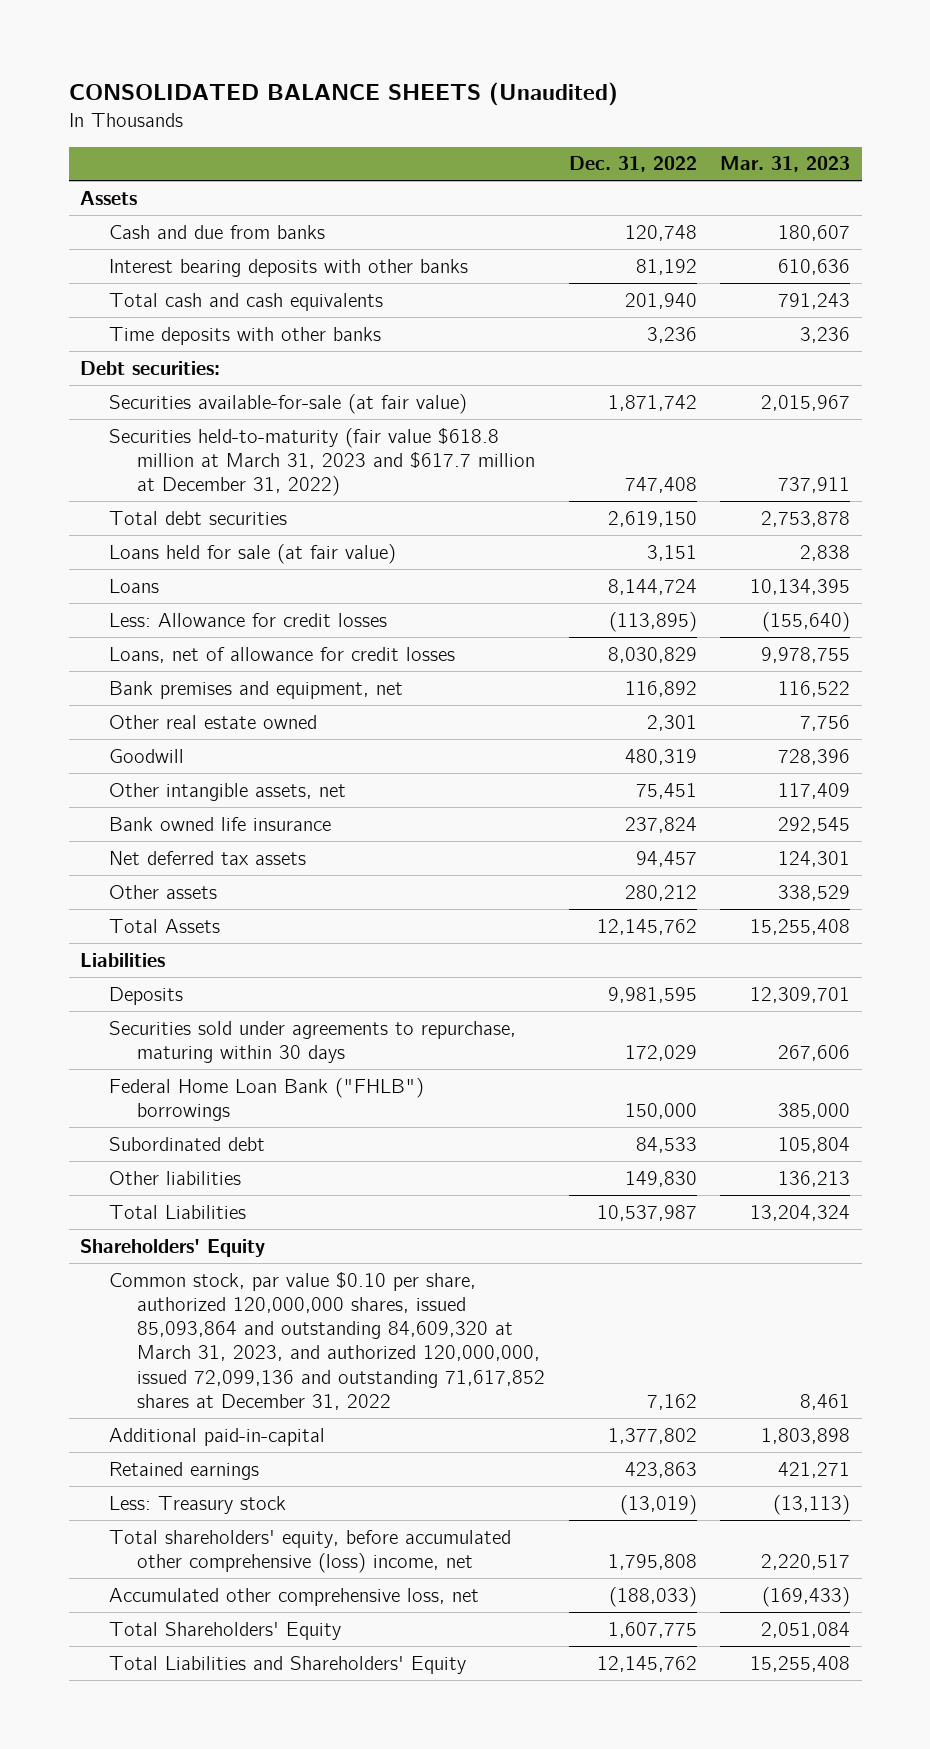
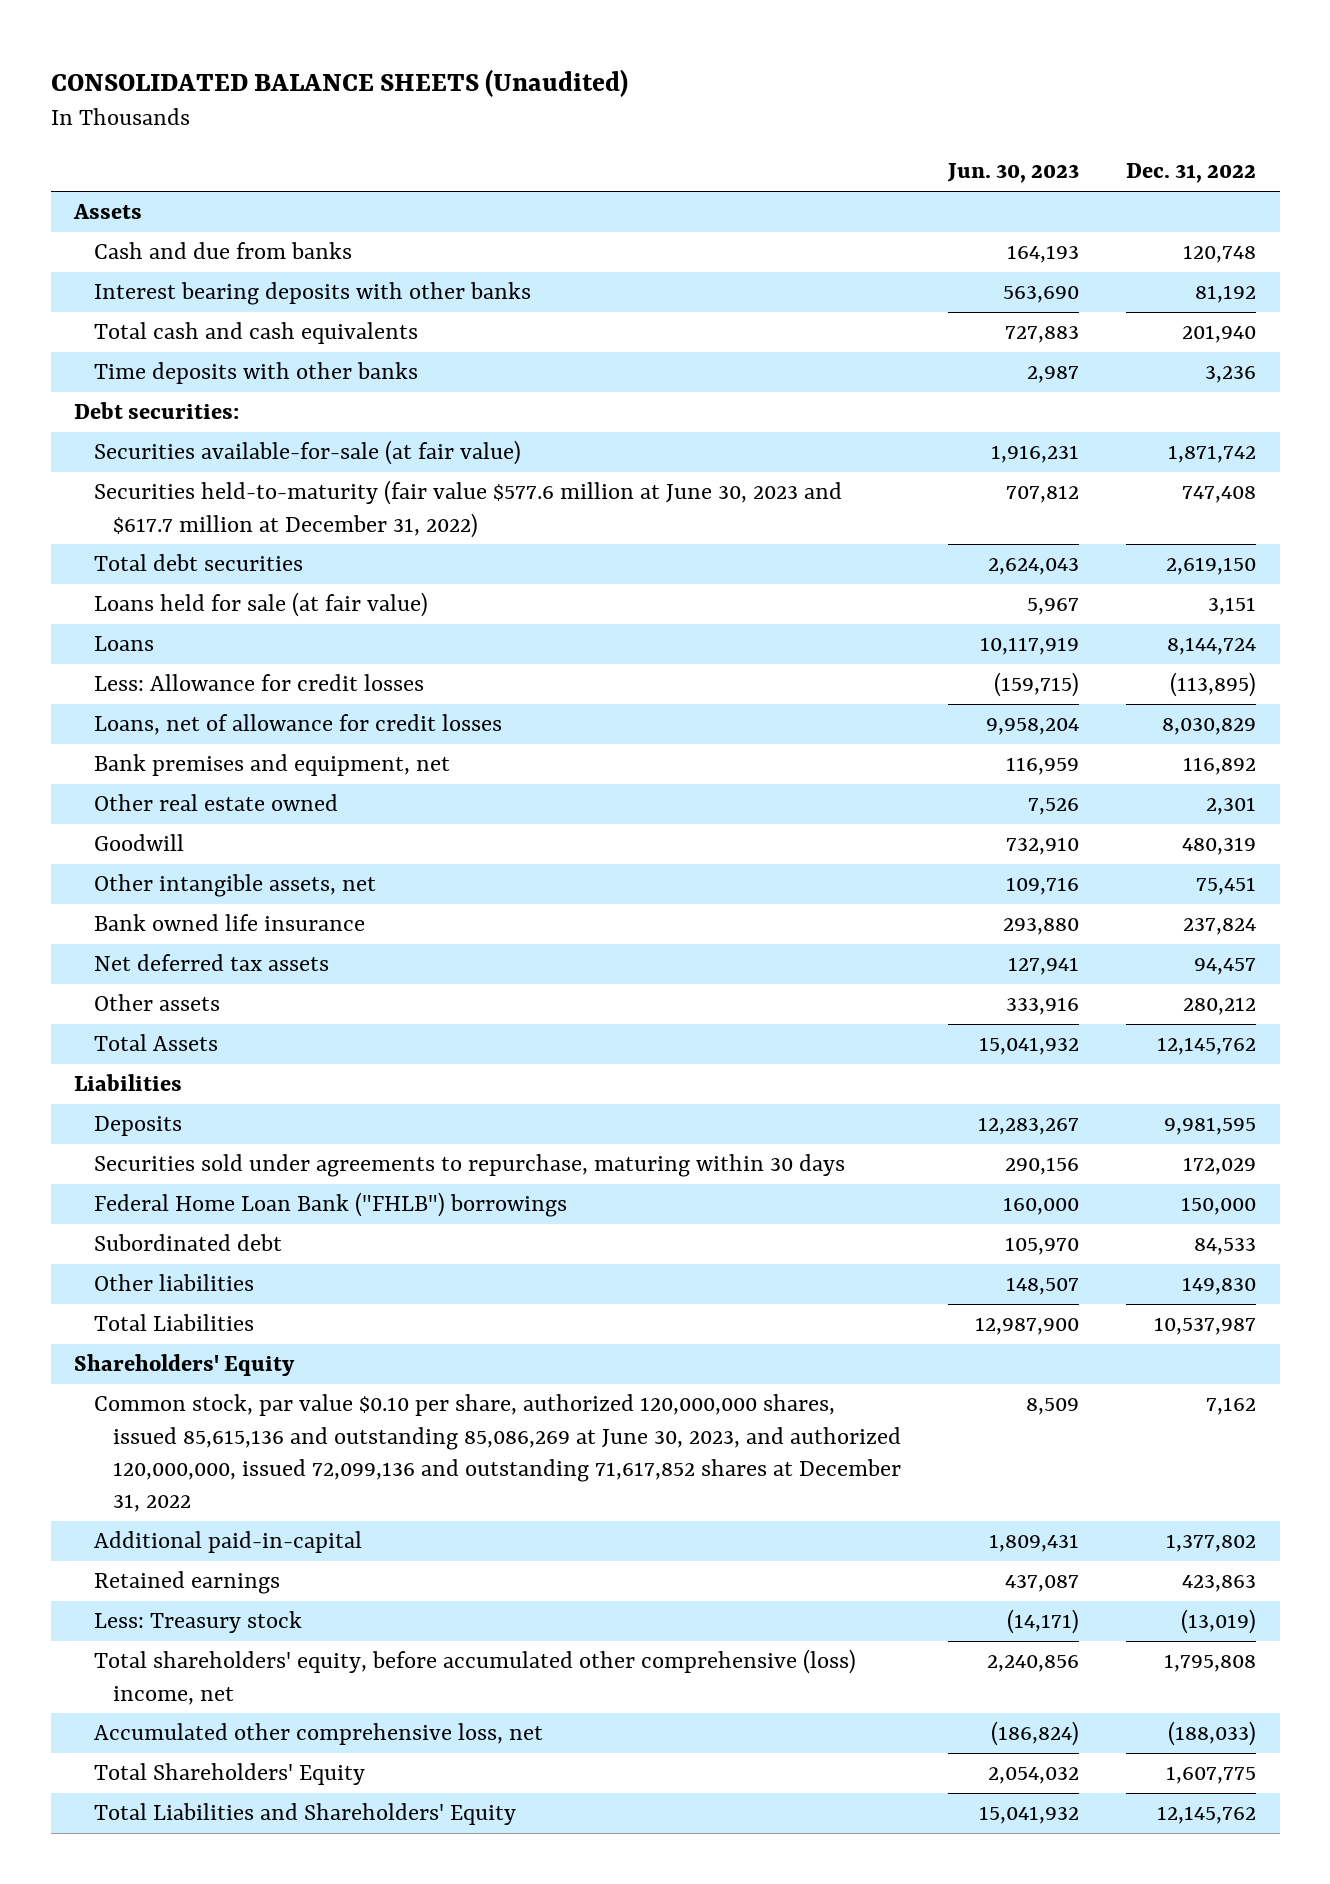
- | Dec. 31, 2022 | Mar. 31, 2023
+ | Jun. 30, 2023 | Dec. 31, 2022
- Securities held-to-maturity (fair value $618.8 million at March 31, 2023 and $617.7 million at December 31, 2022) | 747,408 | 737,911
+ Securities held-to-maturity (fair value $577.6 million at June 30, 2023 and $617.7 million at December 31, 2022) | 707,812 | 747,408
- Common stock, par value $0.10 per share, authorized 120,000,000 shares, issued 85,093,864 and outstanding 84,609,320 at March 31, 2023, and authorized 120,000,000, issued 72,099,136 and outstanding 71,617,852 shares at December 31, 2022 | 7,162 | 8,461
+ Common stock, par value $0.10 per share, authorized 120,000,000 shares, issued 85,615,136 and outstanding 85,086,269 at June 30, 2023, and authorized 120,000,000, issued 72,099,136 and outstanding 71,617,852 shares at December 31, 2022 | 8,509 | 7,162

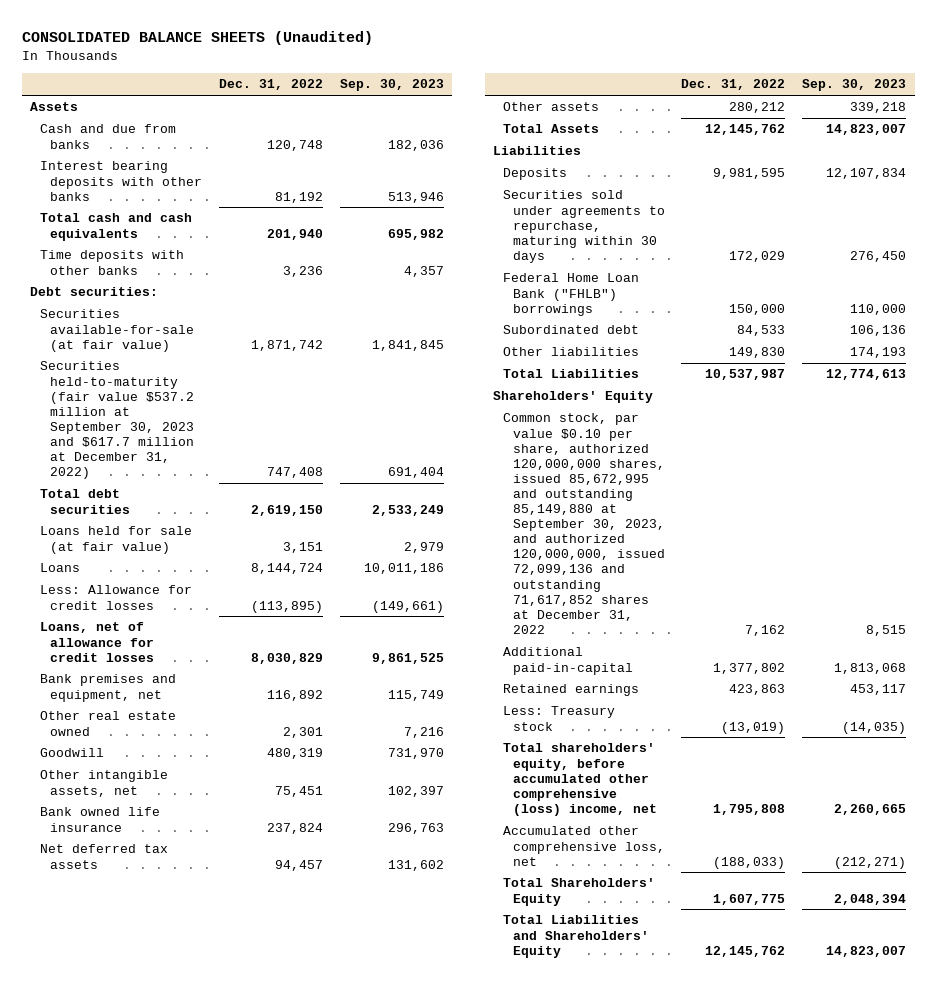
- | Jun. 30, 2023 | Dec. 31, 2022
+ | Dec. 31, 2022 | Sep. 30, 2023
- Securities held-to-maturity (fair value $577.6 million at June 30, 2023 and $617.7 million at December 31, 2022) | 707,812 | 747,408
+ Securities held-to-maturity (fair value $537.2 million at September 30, 2023 and $617.7 million at December 31, 2022) | 747,408 | 691,404
- Common stock, par value $0.10 per share, authorized 120,000,000 shares, issued 85,615,136 and outstanding 85,086,269 at June 30, 2023, and authorized 120,000,000, issued 72,099,136 and outstanding 71,617,852 shares at December 31, 2022 | 8,509 | 7,162
+ Common stock, par value $0.10 per share, authorized 120,000,000 shares, issued 85,672,995 and outstanding 85,149,880 at September 30, 2023, and authorized 120,000,000, issued 72,099,136 and outstanding 71,617,852 shares at December 31, 2022 | 7,162 | 8,515

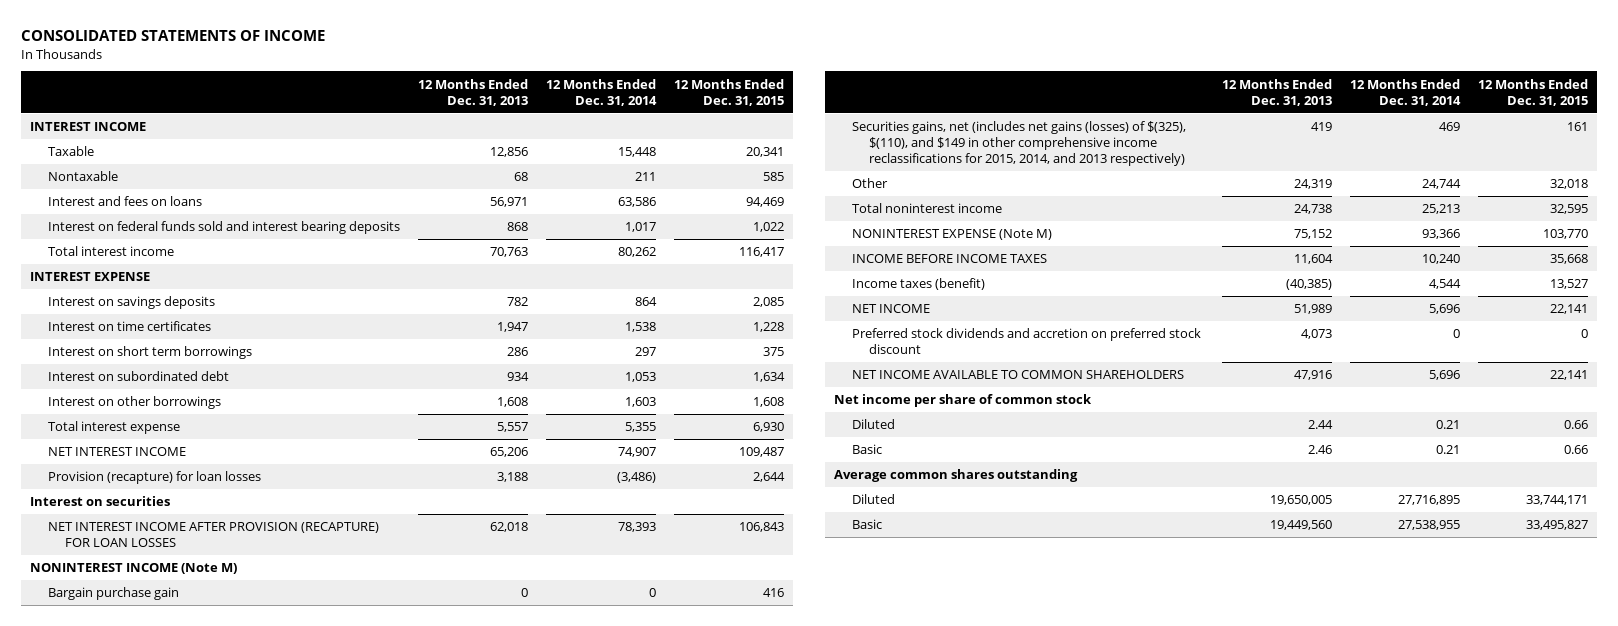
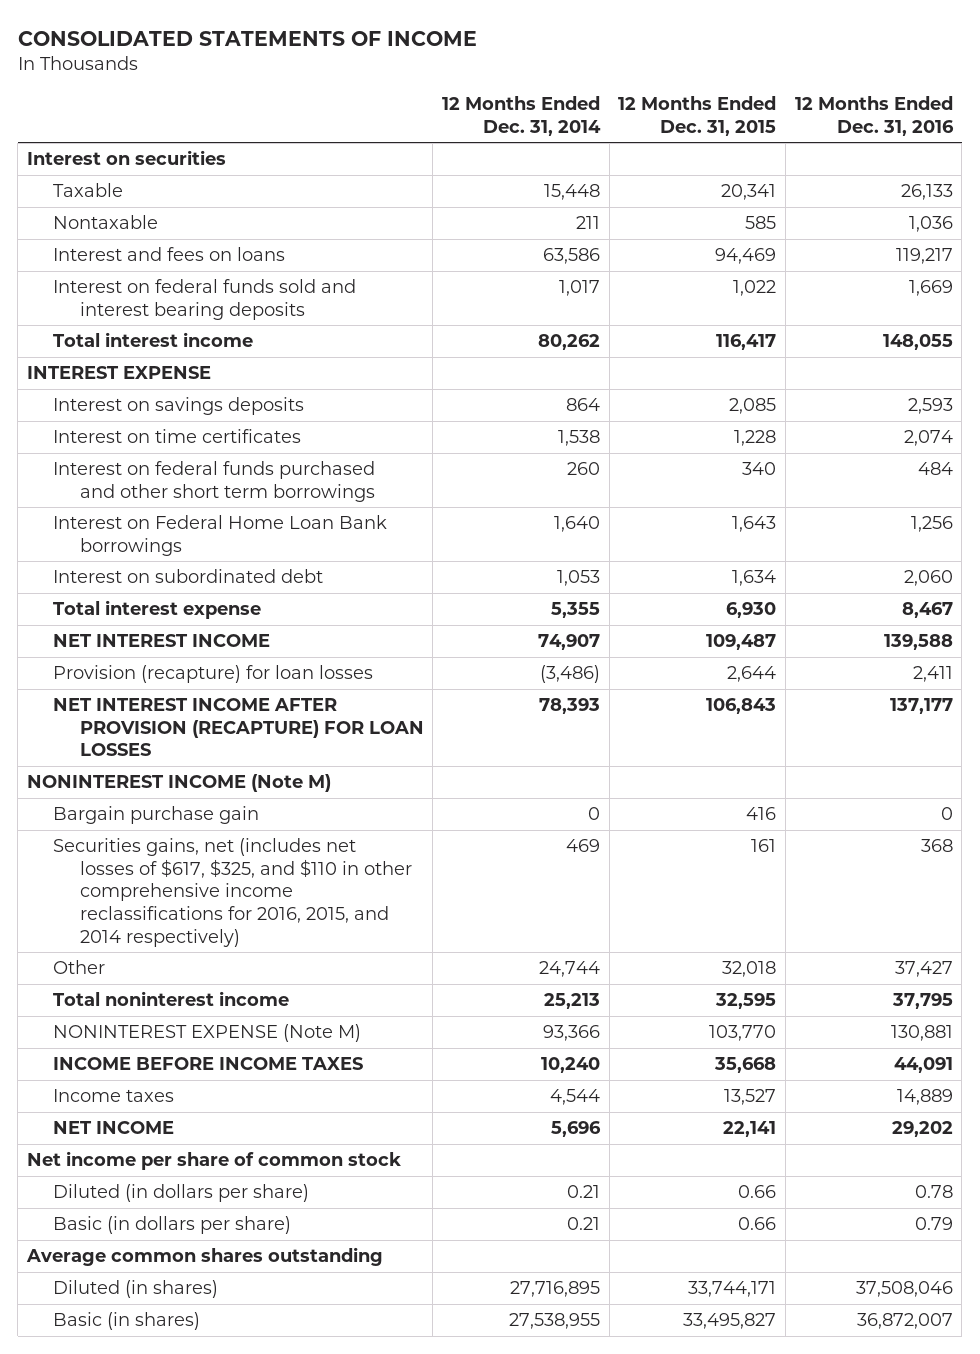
- | 12 Months Ended Dec. 31, 2013 | 12 Months Ended Dec. 31, 2014 | 12 Months Ended Dec. 31, 2015
+ | 12 Months Ended Dec. 31, 2014 | 12 Months Ended Dec. 31, 2015 | 12 Months Ended Dec. 31, 2016
- INTEREST INCOME
moved up: Interest on securities
- Interest on short term borrowings | 286 | 297 | 375
+ Interest on federal funds purchased and other short term borrowings | 260 | 340 | 484
+ Interest on Federal Home Loan Bank borrowings | 1,640 | 1,643 | 1,256
- Interest on other borrowings | 1,608 | 1,603 | 1,608
- Securities gains, net (includes net gains (losses) of $(325), $(110), and $149 in other comprehensive income reclassifications for 2015, 2014, and 2013 respectively) | 419 | 469 | 161
+ Securities gains, net (includes net losses of $617, $325, and $110 in other comprehensive income reclassifications for 2016, 2015, and 2014 respectively) | 469 | 161 | 368
- Income taxes (benefit) | (40,385) | 4,544 | 13,527
+ Income taxes | 4,544 | 13,527 | 14,889
- Preferred stock dividends and accretion on preferred stock discount | 4,073 | 0 | 0
- NET INCOME AVAILABLE TO COMMON SHAREHOLDERS | 47,916 | 5,696 | 22,141
- Diluted | 2.44 | 0.21 | 0.66
- Basic | 2.46 | 0.21 | 0.66
+ Diluted (in dollars per share) | 0.21 | 0.66 | 0.78
+ Basic (in dollars per share) | 0.21 | 0.66 | 0.79
- Diluted | 19,650,005 | 27,716,895 | 33,744,171
- Basic | 19,449,560 | 27,538,955 | 33,495,827
+ Diluted (in shares) | 27,716,895 | 33,744,171 | 37,508,046
+ Basic (in shares) | 27,538,955 | 33,495,827 | 36,872,007

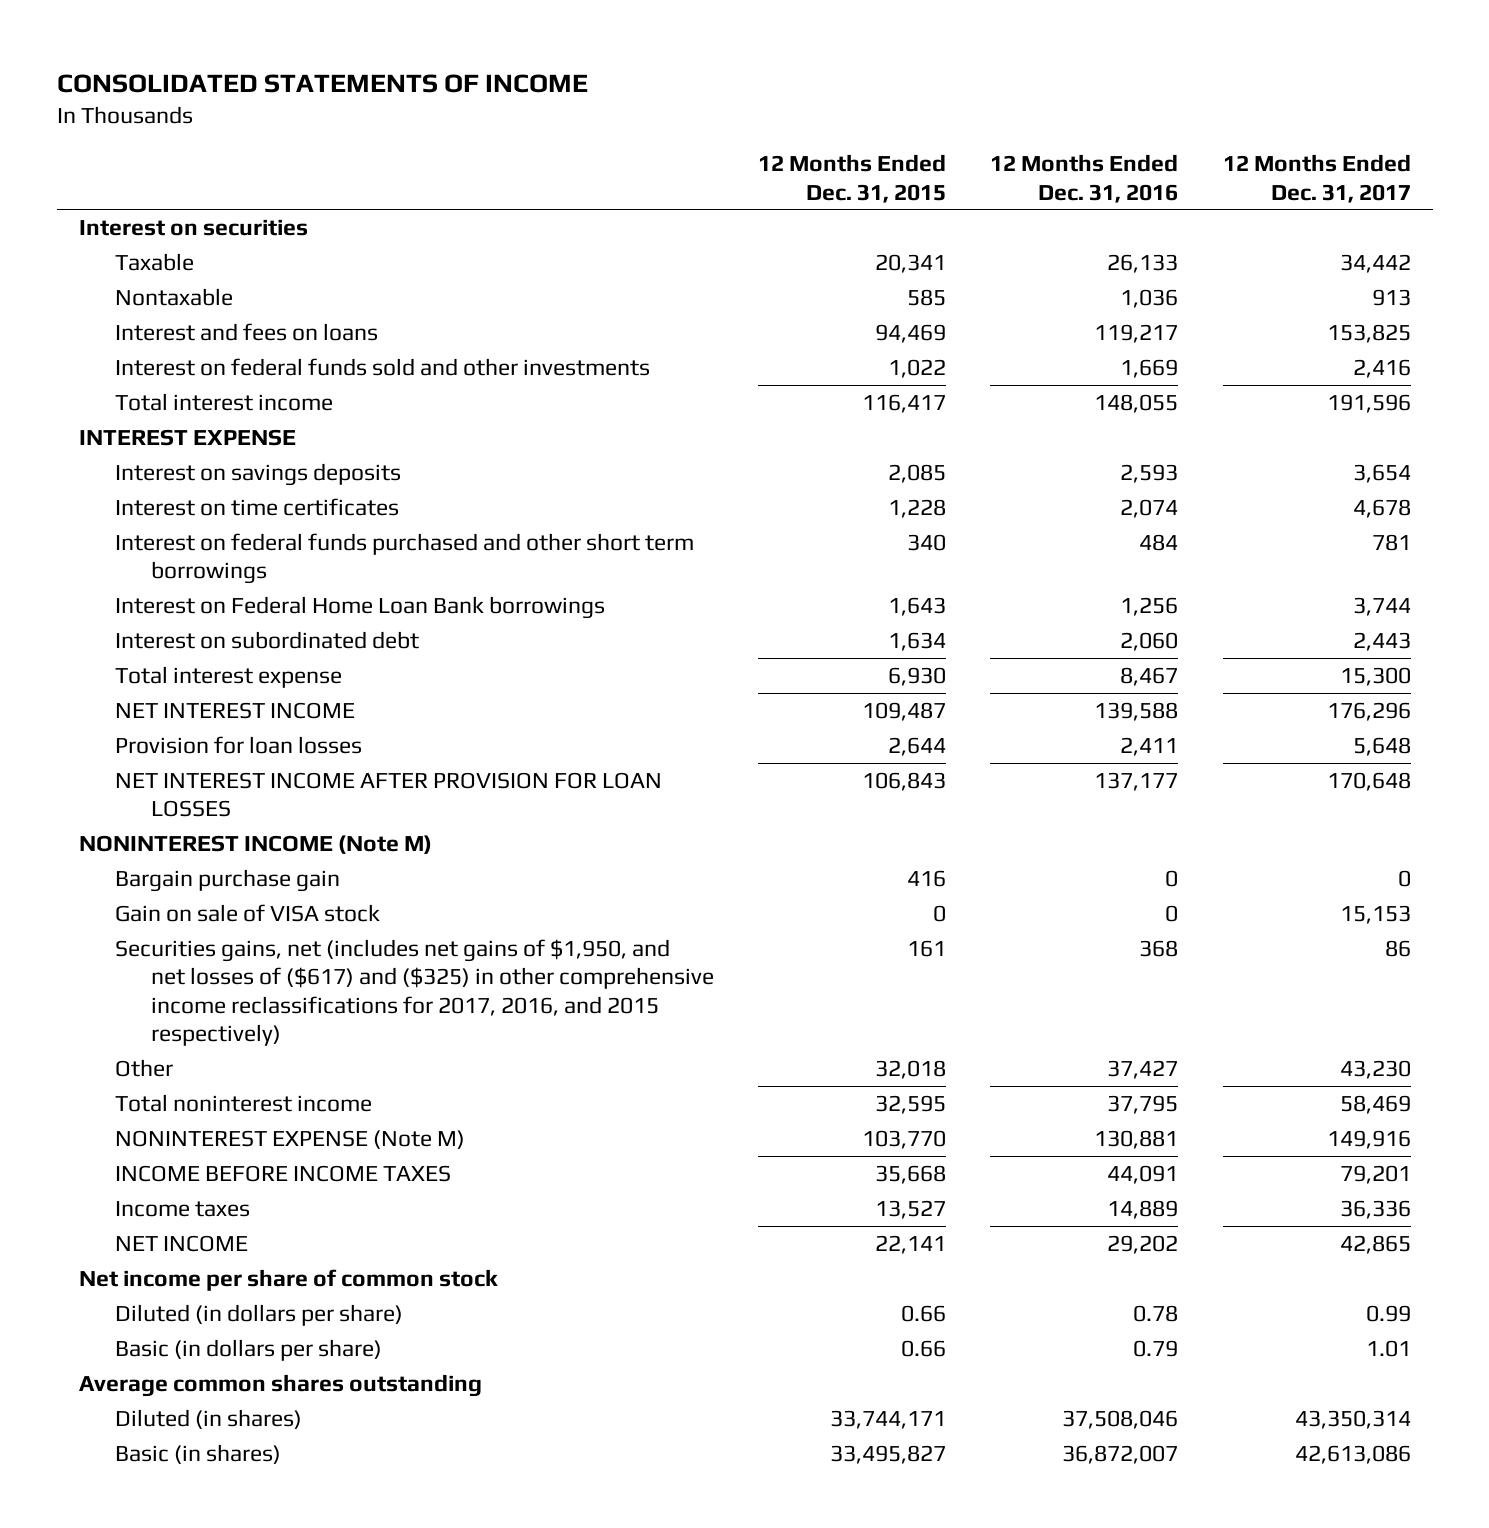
- | 12 Months Ended Dec. 31, 2014 | 12 Months Ended Dec. 31, 2015 | 12 Months Ended Dec. 31, 2016
+ | 12 Months Ended Dec. 31, 2015 | 12 Months Ended Dec. 31, 2016 | 12 Months Ended Dec. 31, 2017
- Interest on federal funds sold and interest bearing deposits | 1,017 | 1,022 | 1,669
+ Interest on federal funds sold and other investments | 1,022 | 1,669 | 2,416
- Provision (recapture) for loan losses | (3,486) | 2,644 | 2,411
- NET INTEREST INCOME AFTER PROVISION (RECAPTURE) FOR LOAN LOSSES | 78,393 | 106,843 | 137,177
+ Provision for loan losses | 2,644 | 2,411 | 5,648
+ NET INTEREST INCOME AFTER PROVISION FOR LOAN LOSSES | 106,843 | 137,177 | 170,648
- Securities gains, net (includes net losses of $617, $325, and $110 in other comprehensive income reclassifications for 2016, 2015, and 2014 respectively) | 469 | 161 | 368
+ Gain on sale of VISA stock | 0 | 0 | 15,153
+ Securities gains, net (includes net gains of $1,950, and net losses of ($617) and ($325) in other comprehensive income reclassifications for 2017, 2016, and 2015 respectively) | 161 | 368 | 86

